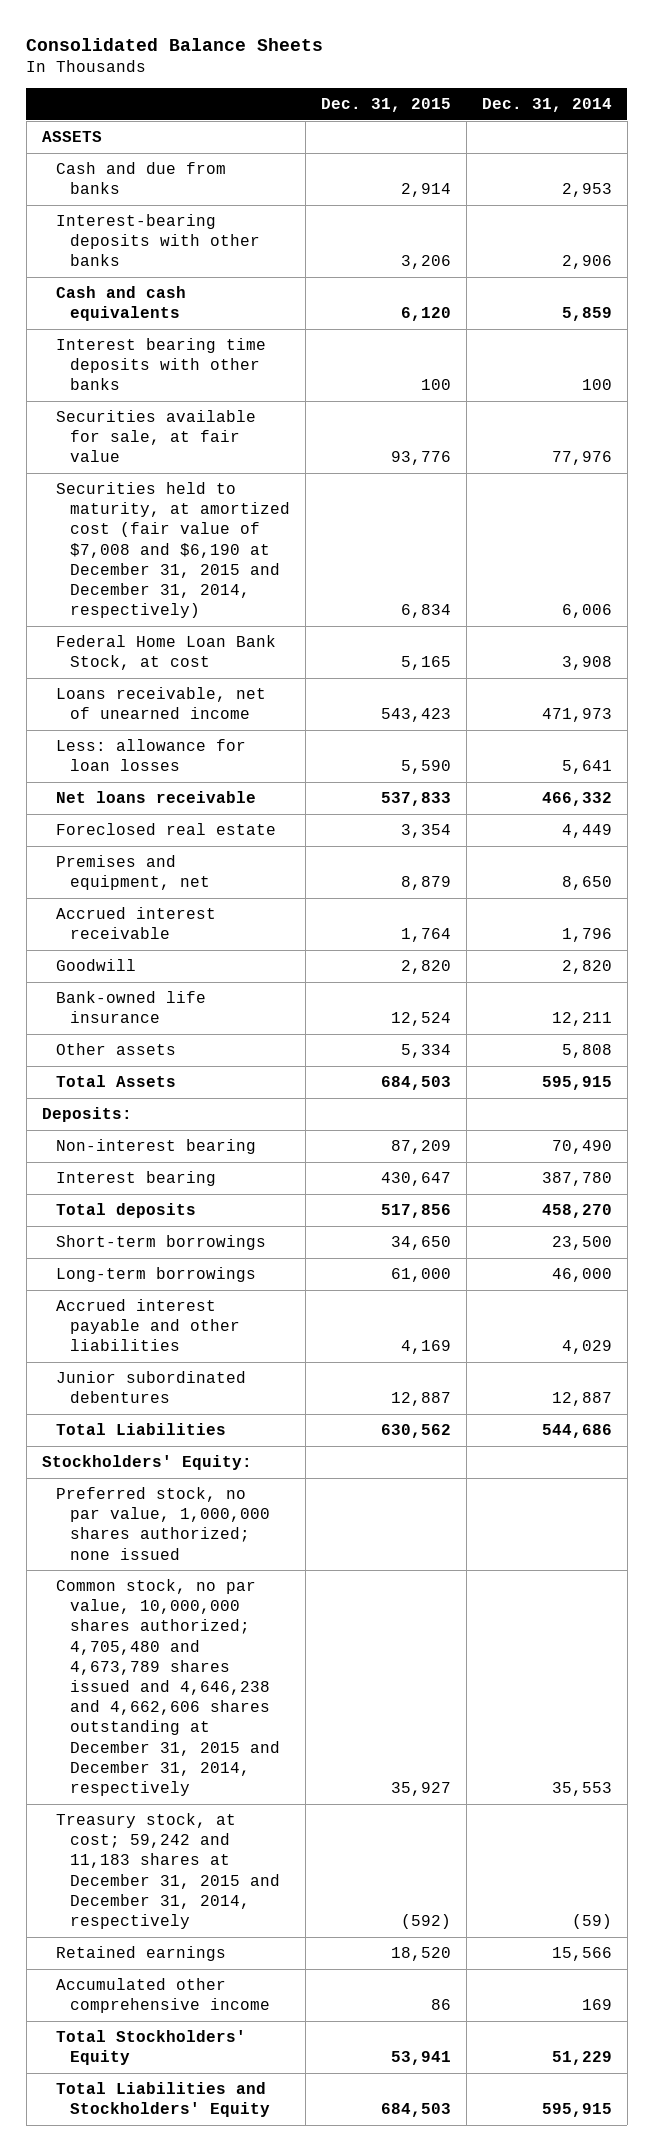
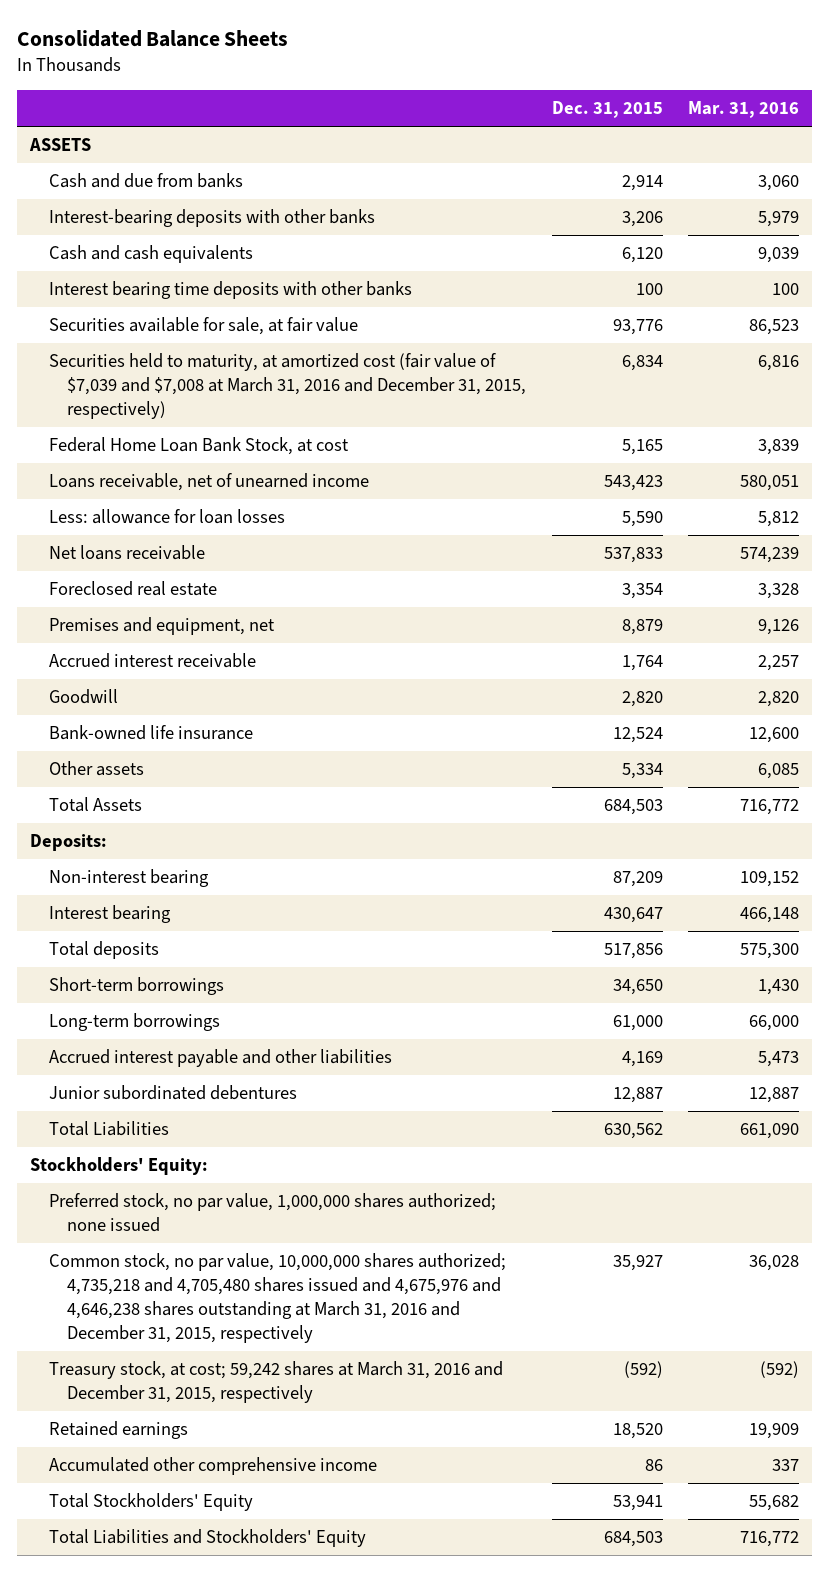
- | Dec. 31, 2015 | Dec. 31, 2014
+ | Dec. 31, 2015 | Mar. 31, 2016
- Securities held to maturity, at amortized cost (fair value of $7,008 and $6,190 at December 31, 2015 and December 31, 2014, respectively) | 6,834 | 6,006
+ Securities held to maturity, at amortized cost (fair value of $7,039 and $7,008 at March 31, 2016 and December 31, 2015, respectively) | 6,834 | 6,816
- Common stock, no par value, 10,000,000 shares authorized; 4,705,480 and 4,673,789 shares issued and 4,646,238 and 4,662,606 shares outstanding at December 31, 2015 and December 31, 2014, respectively | 35,927 | 35,553
- Treasury stock, at cost; 59,242 and 11,183 shares at December 31, 2015 and December 31, 2014, respectively | (592) | (59)
+ Common stock, no par value, 10,000,000 shares authorized; 4,735,218 and 4,705,480 shares issued and 4,675,976 and 4,646,238 shares outstanding at March 31, 2016 and December 31, 2015, respectively | 35,927 | 36,028
+ Treasury stock, at cost; 59,242 shares at March 31, 2016 and December 31, 2015, respectively | (592) | (592)

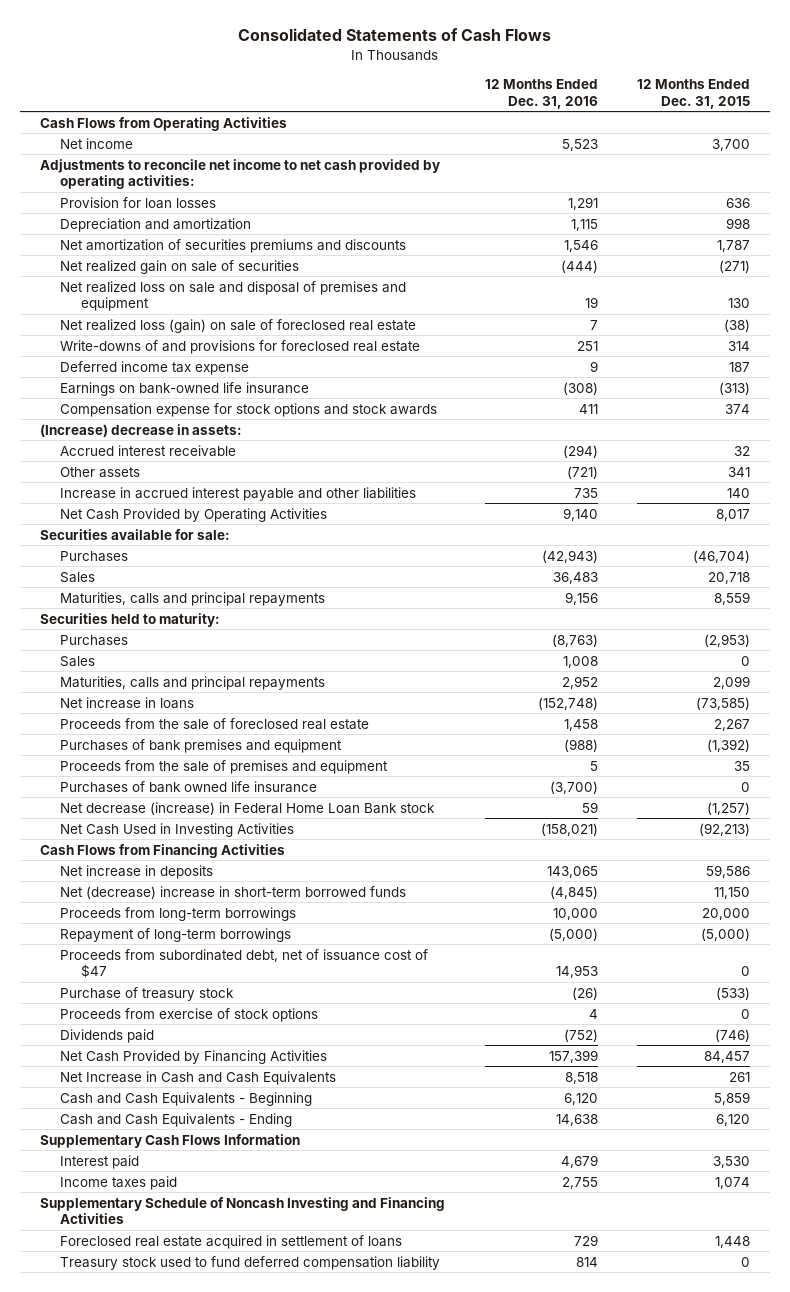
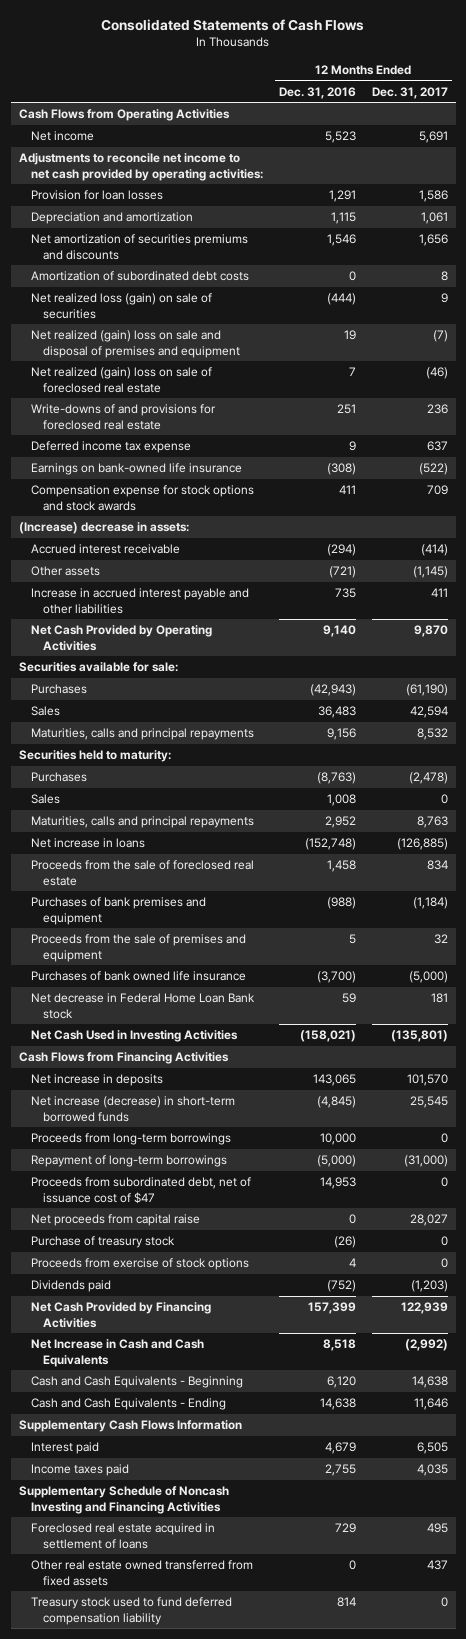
- | 12 Months Ended Dec. 31, 2016 | 12 Months Ended Dec. 31, 2015
+ | 12 Months Ended Dec. 31, 2016 | 12 Months Ended Dec. 31, 2017
- Net realized gain on sale of securities | (444) | (271)
- Net realized loss on sale and disposal of premises and equipment | 19 | 130
- Net realized loss (gain) on sale of foreclosed real estate | 7 | (38)
+ Amortization of subordinated debt costs | 0 | 8
+ Net realized loss (gain) on sale of securities | (444) | 9
+ Net realized (gain) loss on sale and disposal of premises and equipment | 19 | (7)
+ Net realized (gain) loss on sale of foreclosed real estate | 7 | (46)
- Net decrease (increase) in Federal Home Loan Bank stock | 59 | (1,257)
+ Net decrease in Federal Home Loan Bank stock | 59 | 181
- Net (decrease) increase in short-term borrowed funds | (4,845) | 11,150
+ Net increase (decrease) in short-term borrowed funds | (4,845) | 25,545
+ Net proceeds from capital raise | 0 | 28,027
+ Other real estate owned transferred from fixed assets | 0 | 437

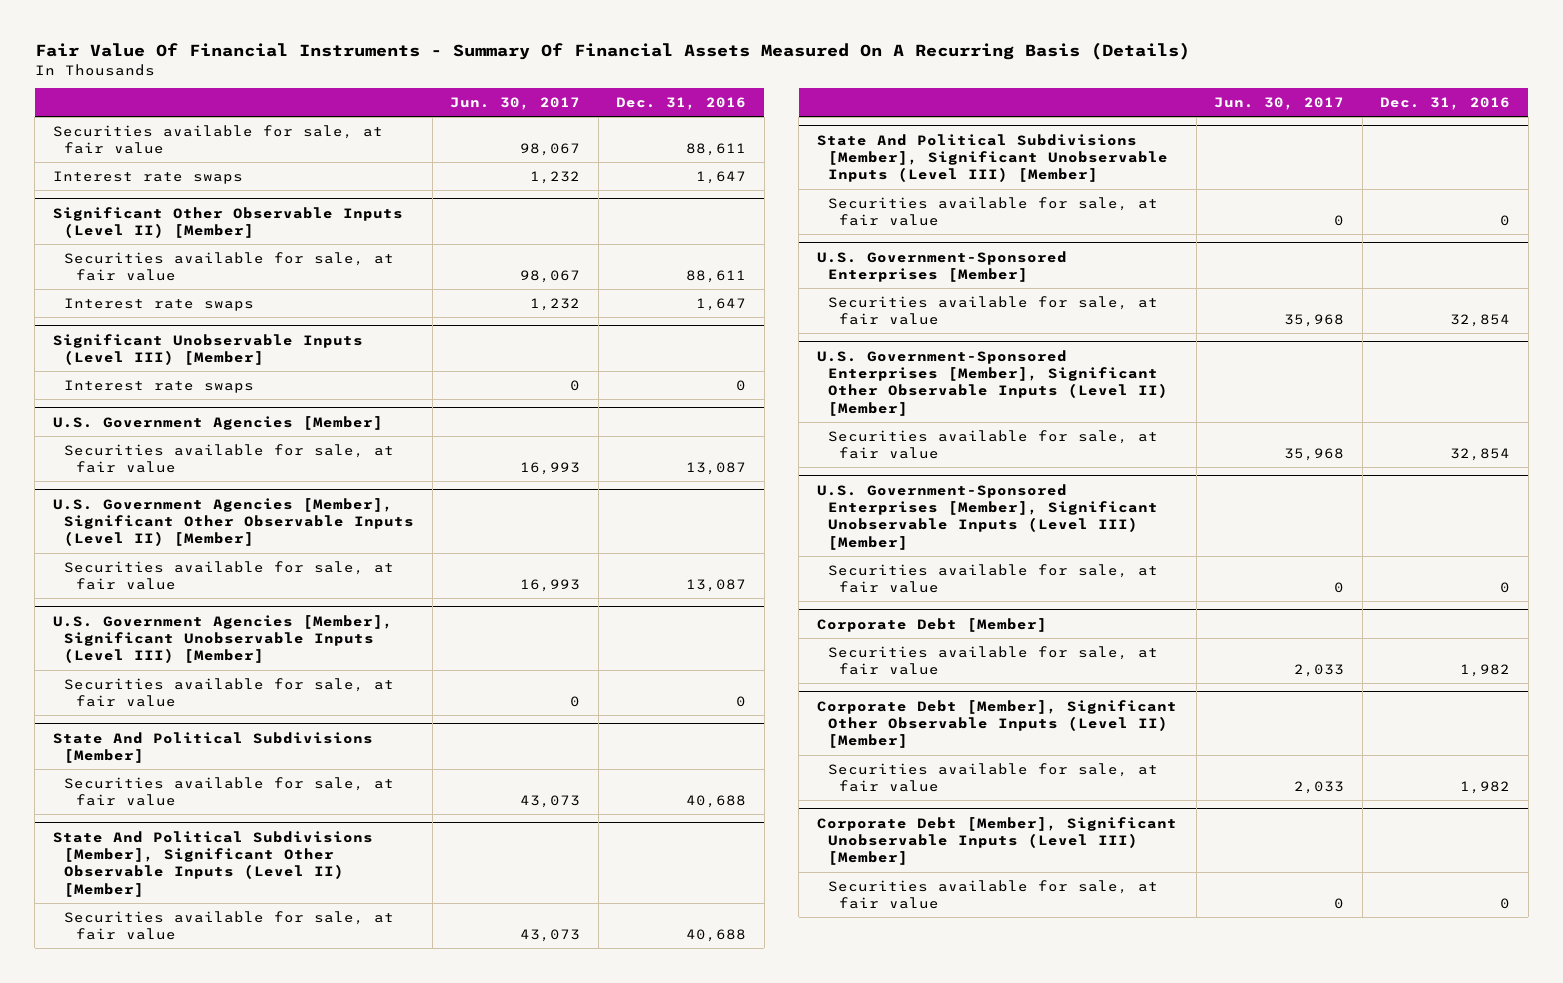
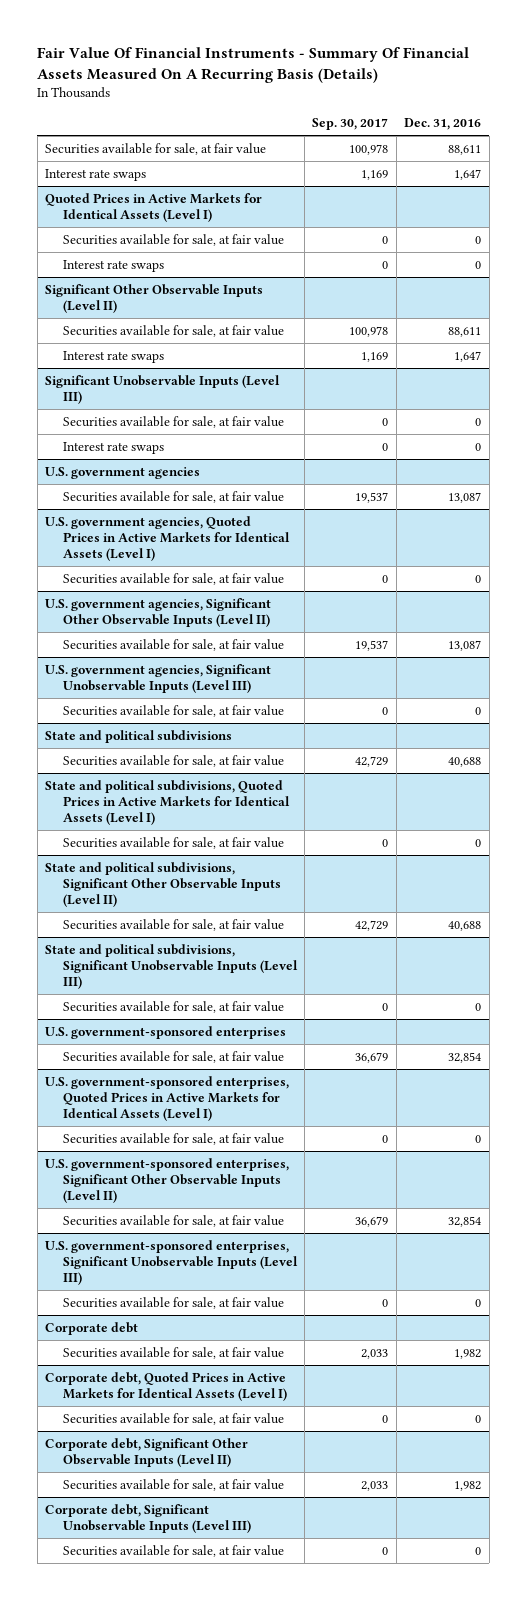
- | Jun. 30, 2017 | Dec. 31, 2016
+ | Sep. 30, 2017 | Dec. 31, 2016
- Significant Other Observable Inputs (Level II) [Member]
+ Quoted Prices in Active Markets for Identical Assets (Level I)
+ Securities available for sale, at fair value | 0 | 0
+ Interest rate swaps | 0 | 0
+ Significant Other Observable Inputs (Level II)
- Significant Unobservable Inputs (Level III) [Member]
+ Significant Unobservable Inputs (Level III)
+ Securities available for sale, at fair value | 0 | 0
- U.S. Government Agencies [Member]
+ U.S. government agencies
- U.S. Government Agencies [Member], Significant Other Observable Inputs (Level II) [Member]
+ U.S. government agencies, Quoted Prices in Active Markets for Identical Assets (Level I)
+ Securities available for sale, at fair value | 0 | 0
+ U.S. government agencies, Significant Other Observable Inputs (Level II)
- U.S. Government Agencies [Member], Significant Unobservable Inputs (Level III) [Member]
+ U.S. government agencies, Significant Unobservable Inputs (Level III)
- State And Political Subdivisions [Member]
+ State and political subdivisions
- State And Political Subdivisions [Member], Significant Other Observable Inputs (Level II) [Member]
+ State and political subdivisions, Quoted Prices in Active Markets for Identical Assets (Level I)
+ Securities available for sale, at fair value | 0 | 0
+ State and political subdivisions, Significant Other Observable Inputs (Level II)
- State And Political Subdivisions [Member], Significant Unobservable Inputs (Level III) [Member]
+ State and political subdivisions, Significant Unobservable Inputs (Level III)
- U.S. Government-Sponsored Enterprises [Member]
+ U.S. government-sponsored enterprises
- U.S. Government-Sponsored Enterprises [Member], Significant Other Observable Inputs (Level II) [Member]
+ U.S. government-sponsored enterprises, Quoted Prices in Active Markets for Identical Assets (Level I)
+ Securities available for sale, at fair value | 0 | 0
+ U.S. government-sponsored enterprises, Significant Other Observable Inputs (Level II)
- U.S. Government-Sponsored Enterprises [Member], Significant Unobservable Inputs (Level III) [Member]
+ U.S. government-sponsored enterprises, Significant Unobservable Inputs (Level III)
- Corporate Debt [Member]
+ Corporate debt
- Corporate Debt [Member], Significant Other Observable Inputs (Level II) [Member]
+ Corporate debt, Quoted Prices in Active Markets for Identical Assets (Level I)
+ Securities available for sale, at fair value | 0 | 0
+ Corporate debt, Significant Other Observable Inputs (Level II)
- Corporate Debt [Member], Significant Unobservable Inputs (Level III) [Member]
+ Corporate debt, Significant Unobservable Inputs (Level III)

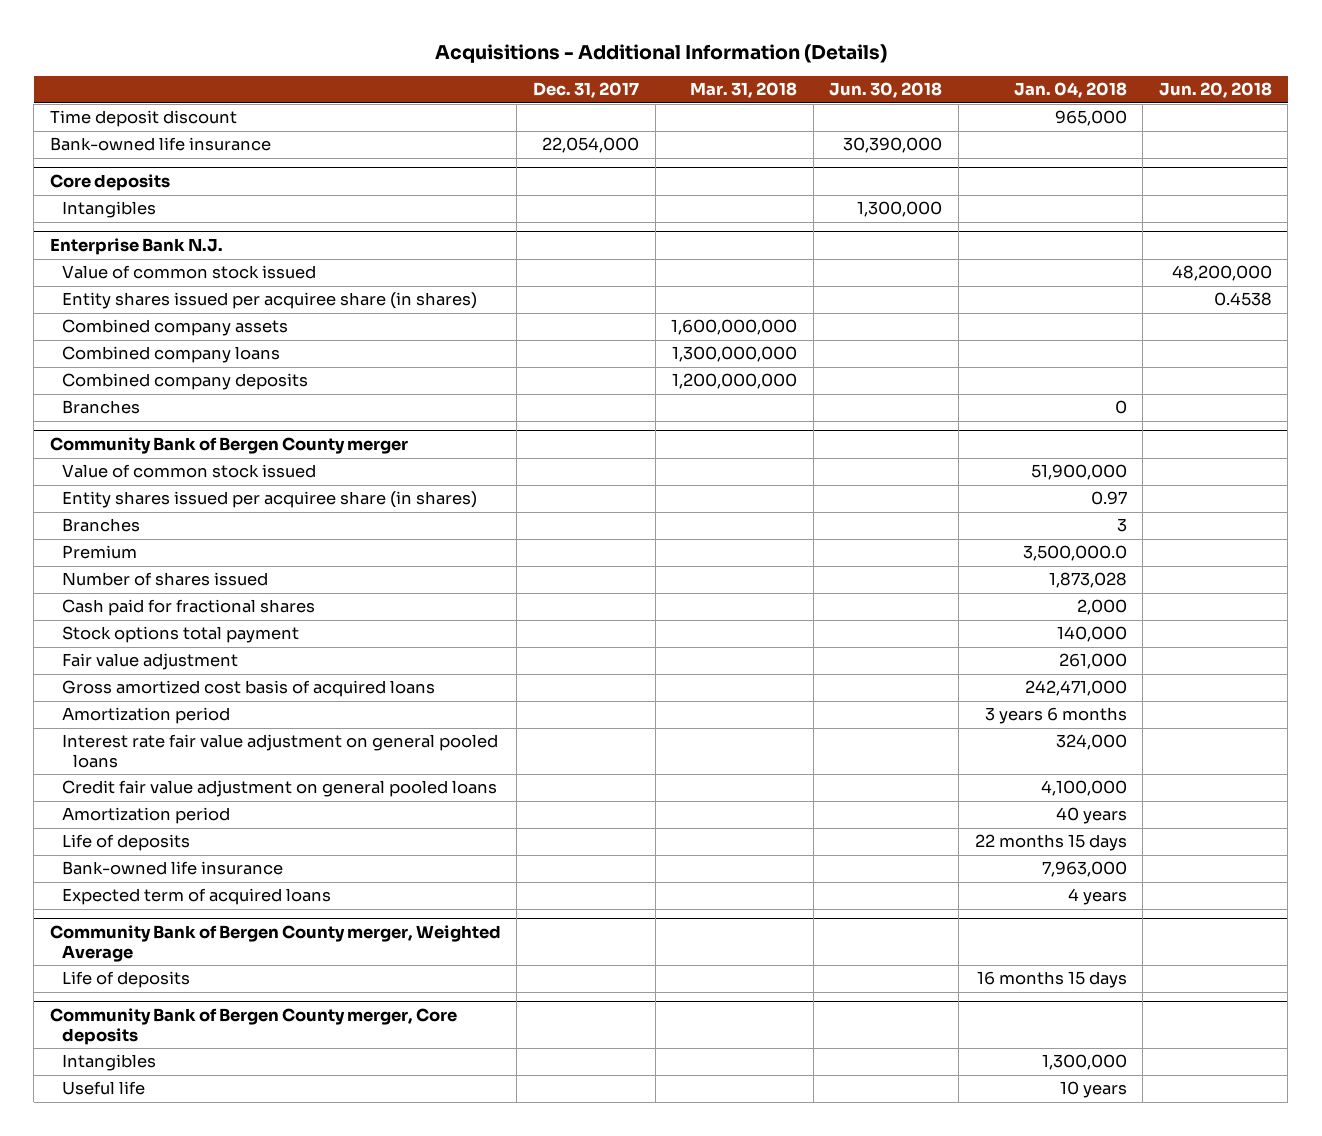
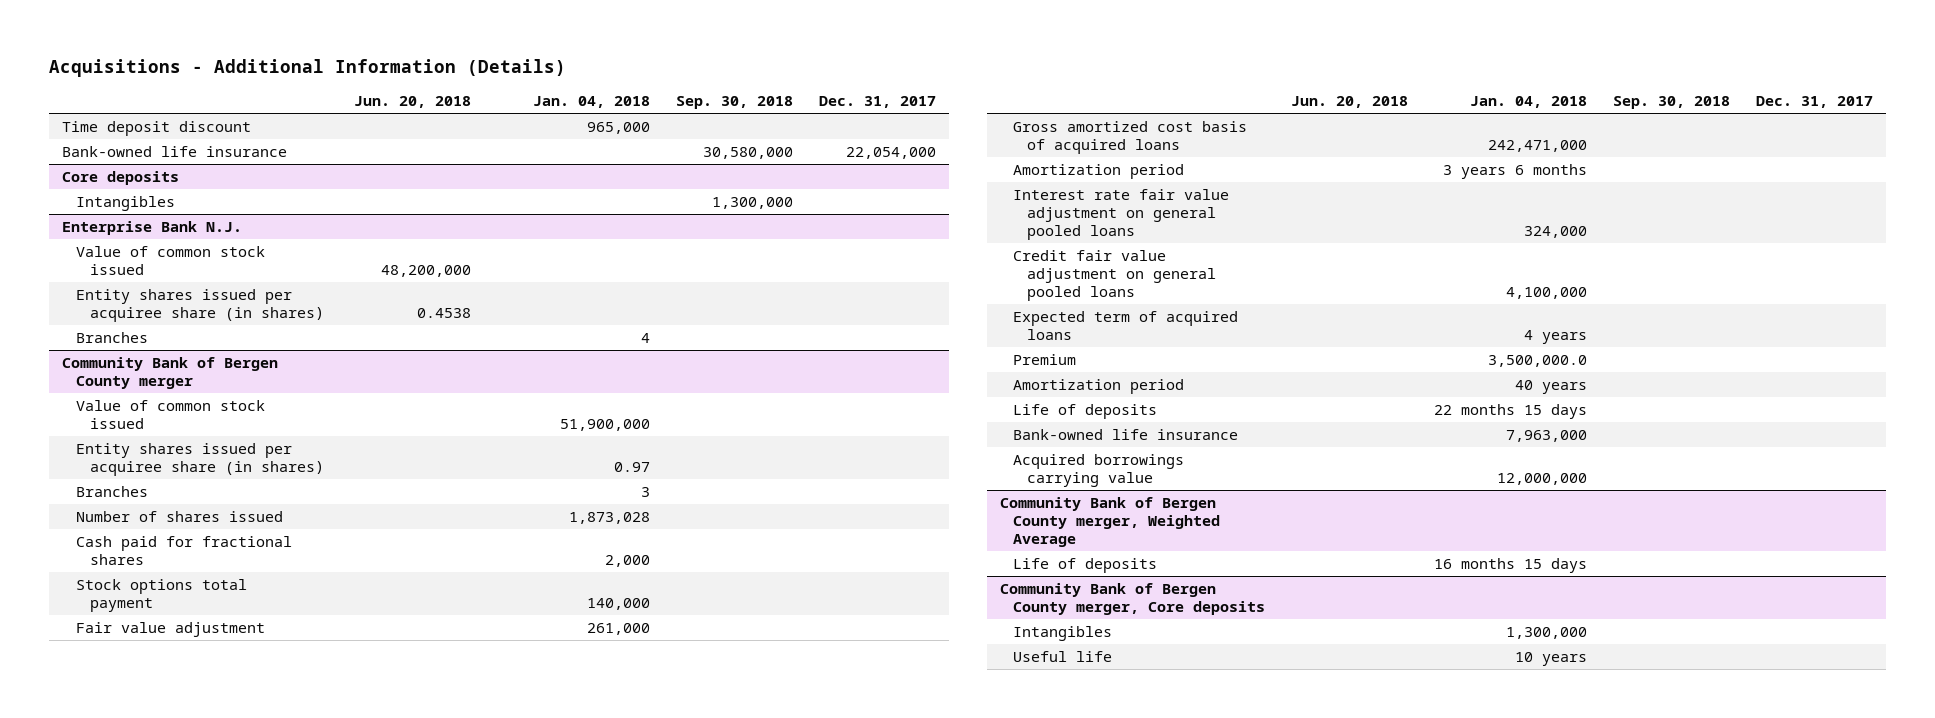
- | Dec. 31, 2017 | Mar. 31, 2018 | Jun. 30, 2018 | Jan. 04, 2018 | Jun. 20, 2018
+ | Jun. 20, 2018 | Jan. 04, 2018 | Sep. 30, 2018 | Dec. 31, 2017
@ Enterprise Bank N.J.
- Combined company assets | | 1,600,000,000 | | |
- Combined company loans | | 1,300,000,000 | | |
- Combined company deposits | | 1,200,000,000 | | |
- Branches | | | | 0 |
+ Branches | | 4 | |
@ Community Bank of Bergen County merger
moved up: Expected term of acquired loans | | 4 years | |
moved down: Premium | | 3,500,000.0 | |
+ Acquired borrowings carrying value | | 12,000,000 | |

